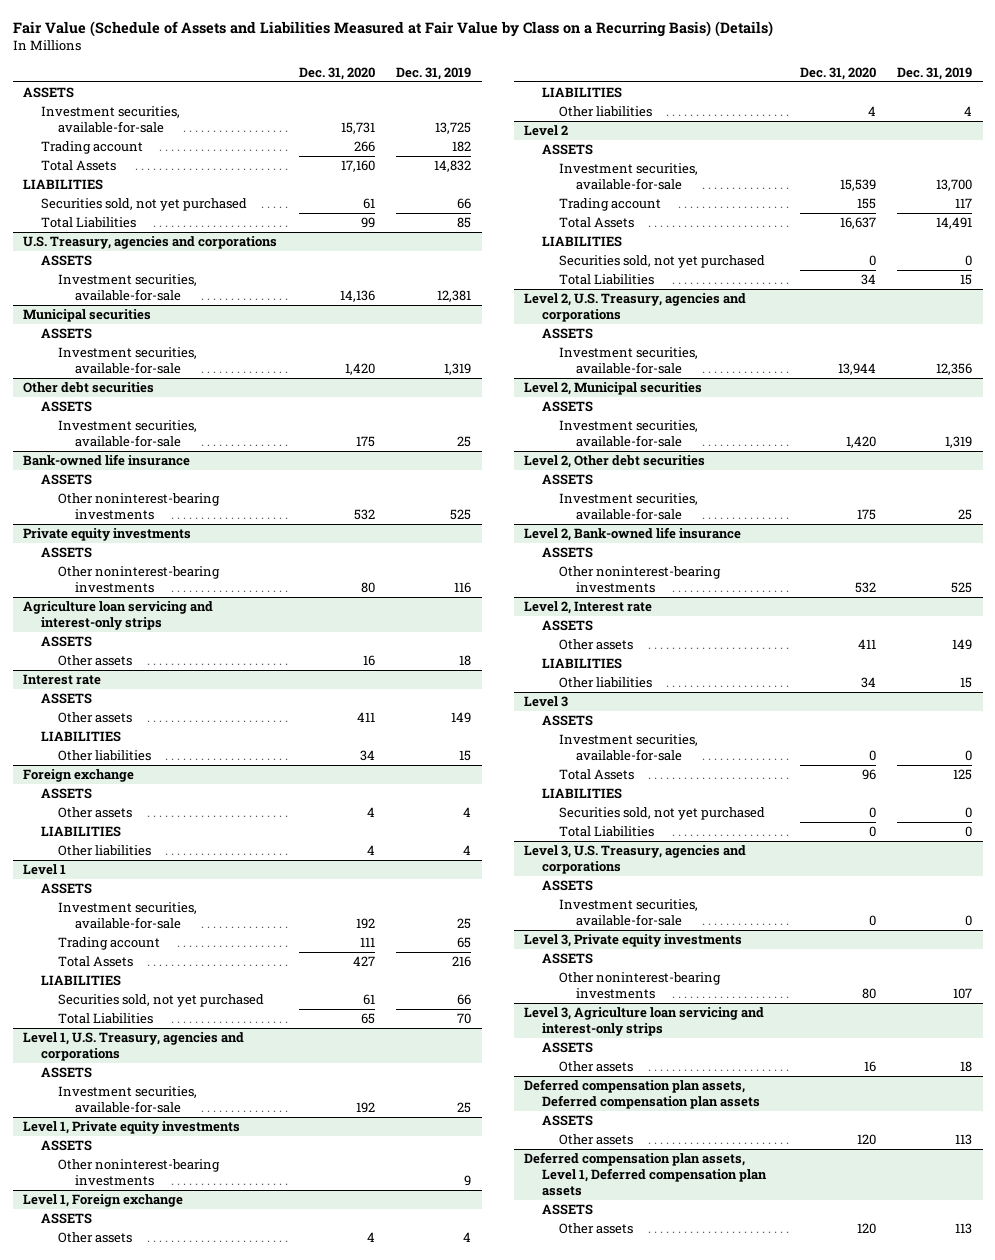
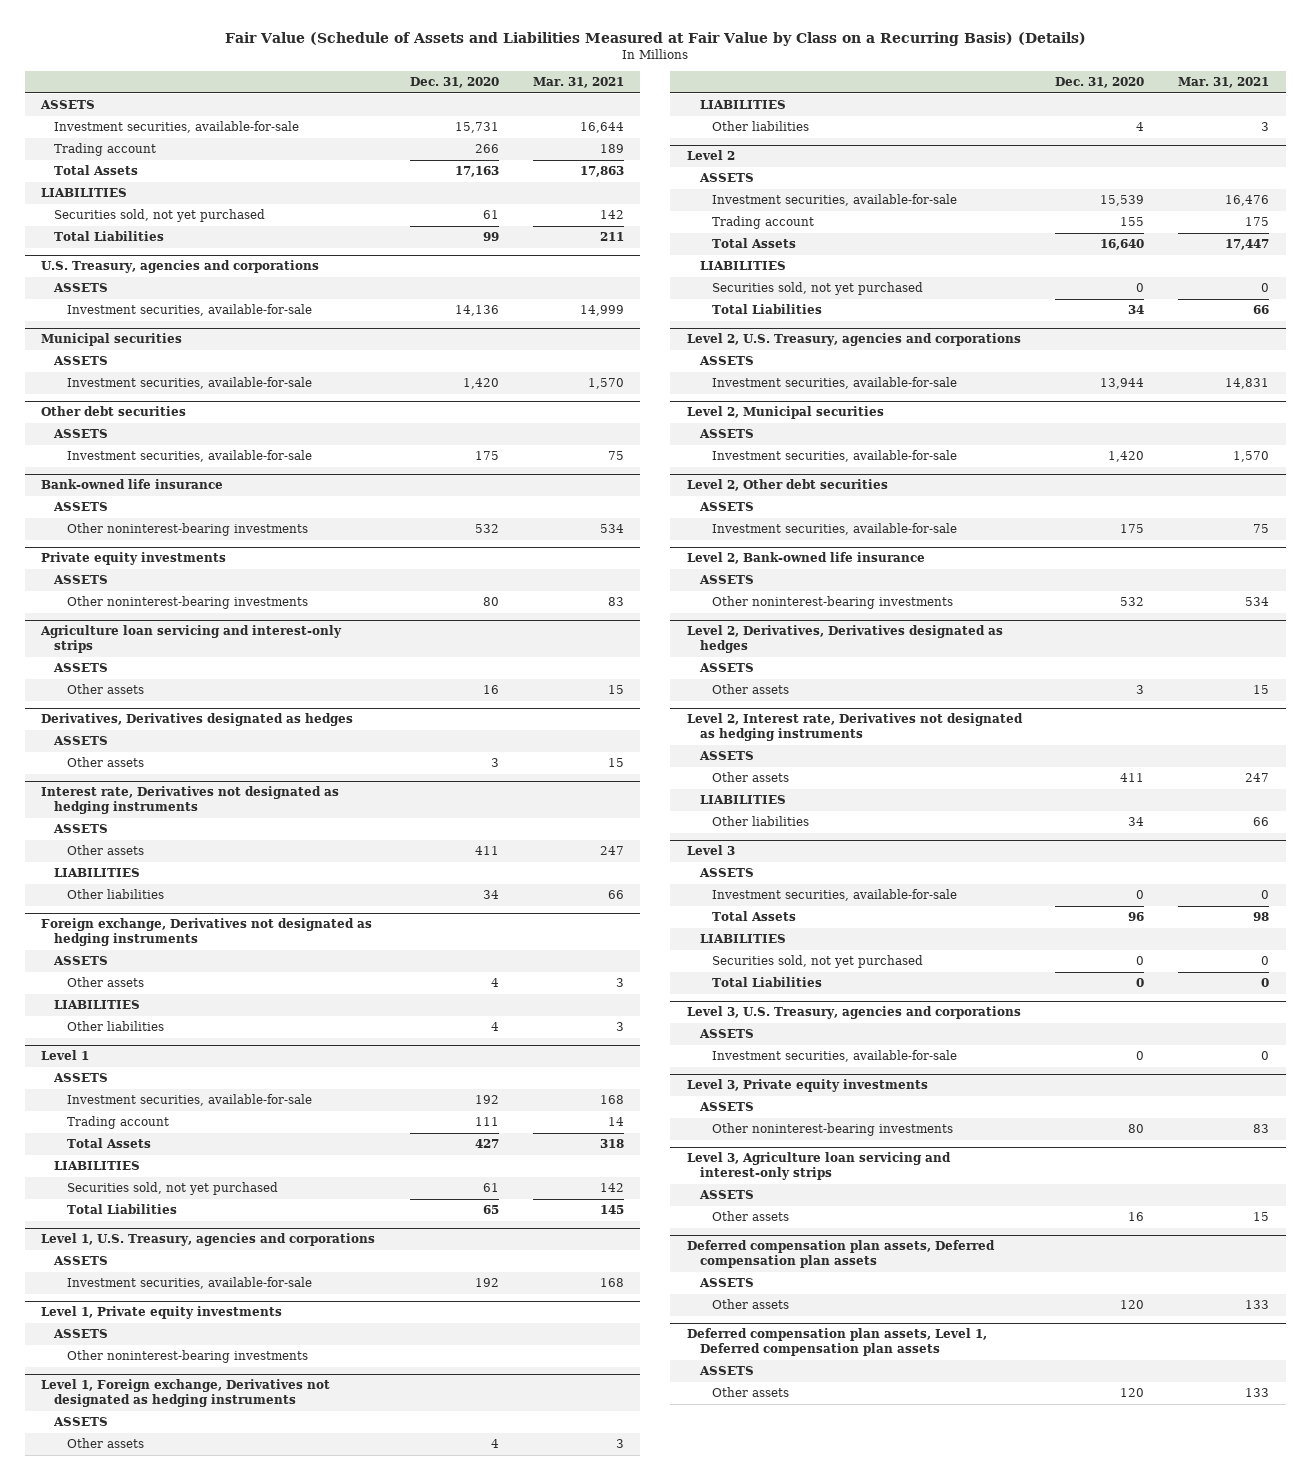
- | Dec. 31, 2020 | Dec. 31, 2019
+ | Dec. 31, 2020 | Mar. 31, 2021
- Total Assets | 17,160 | 14,832
+ Total Assets | 17,163 | 17,863
- Interest rate
+ Derivatives, Derivatives designated as hedges
+ Other assets | 3 | 15
+ Interest rate, Derivatives not designated as hedging instruments
+ ASSETS
- Foreign exchange
+ Foreign exchange, Derivatives not designated as hedging instruments
- Level 1, Foreign exchange
+ Level 1, Foreign exchange, Derivatives not designated as hedging instruments
@ Level 2
- Total Assets | 16,637 | 14,491
+ Total Assets | 16,640 | 17,447
- Level 2, Interest rate
+ Level 2, Derivatives, Derivatives designated as hedges
+ Other assets | 3 | 15
+ Level 2, Interest rate, Derivatives not designated as hedging instruments
+ ASSETS

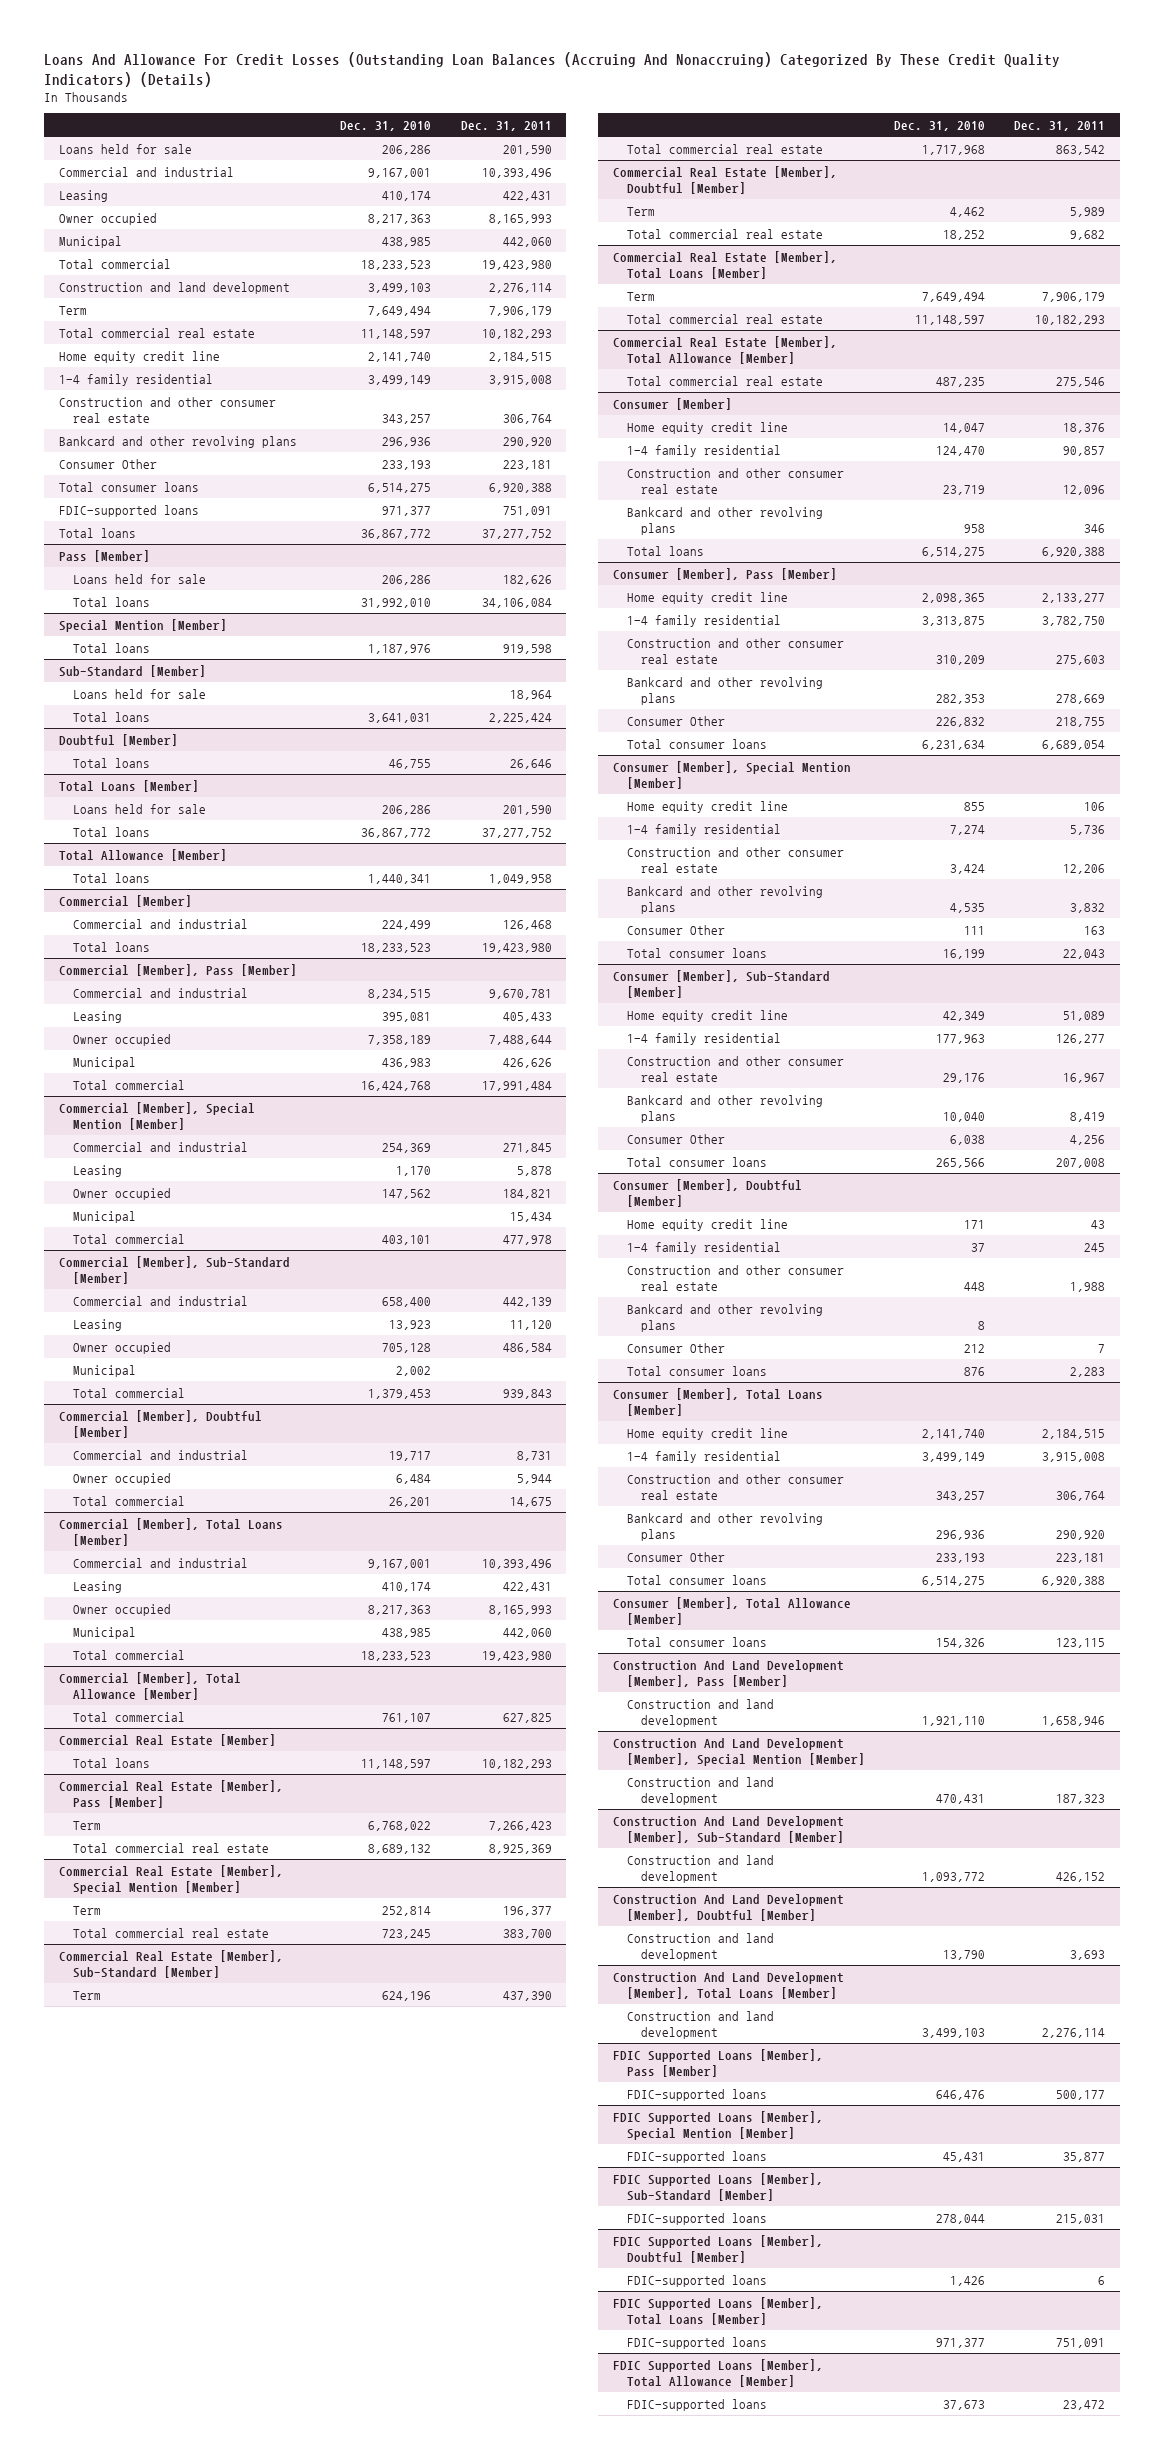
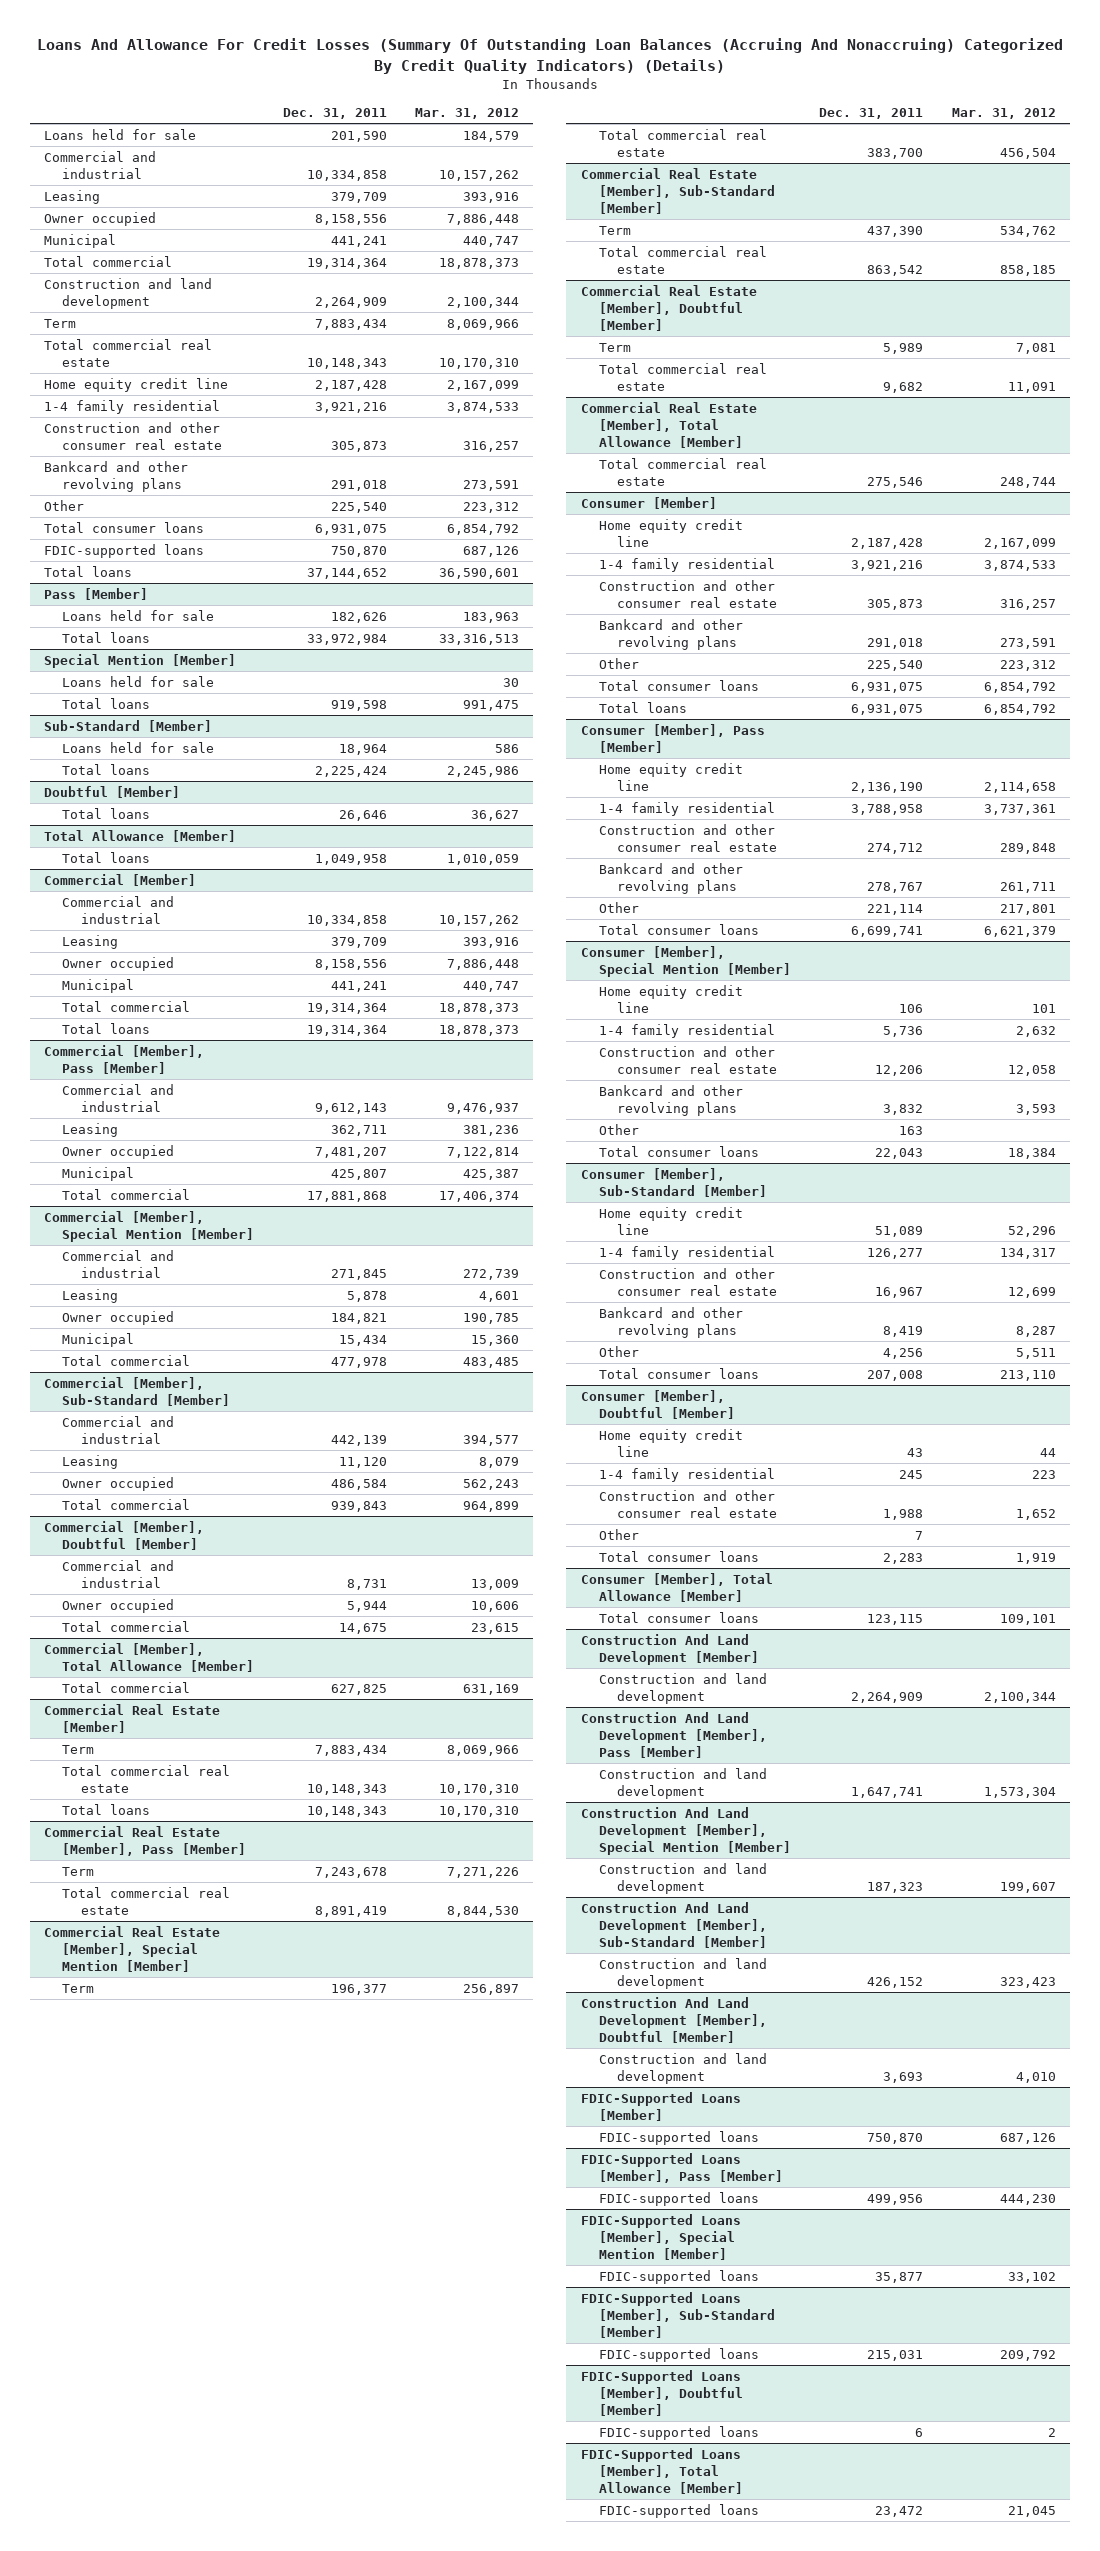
- Loans And Allowance For Credit Losses (Outstanding Loan Balances (Accruing And Nonaccruing) Categorized By These Credit Quality Indicators) (Details)
+ Loans And Allowance For Credit Losses (Summary Of Outstanding Loan Balances (Accruing And Nonaccruing) Categorized By Credit Quality Indicators) (Details)
- | Dec. 31, 2010 | Dec. 31, 2011
+ | Dec. 31, 2011 | Mar. 31, 2012
- Commercial and industrial | 9,167,001 | 10,393,496
- Leasing | 410,174 | 422,431
- Owner occupied | 8,217,363 | 8,165,993
- Municipal | 438,985 | 442,060
- Total commercial | 18,233,523 | 19,423,980
- Construction and land development | 3,499,103 | 2,276,114
- Term | 7,649,494 | 7,906,179
- Total commercial real estate | 11,148,597 | 10,182,293
- Home equity credit line | 2,141,740 | 2,184,515
- 1-4 family residential | 3,499,149 | 3,915,008
- Construction and other consumer real estate | 343,257 | 306,764
- Bankcard and other revolving plans | 296,936 | 290,920
- Consumer Other | 233,193 | 223,181
- Total consumer loans | 6,514,275 | 6,920,388
- FDIC-supported loans | 971,377 | 751,091
- Total loans | 36,867,772 | 37,277,752
+ Commercial and industrial | 10,334,858 | 10,157,262
+ Leasing | 379,709 | 393,916
+ Owner occupied | 8,158,556 | 7,886,448
+ Municipal | 441,241 | 440,747
+ Total commercial | 19,314,364 | 18,878,373
+ Construction and land development | 2,264,909 | 2,100,344
+ Term | 7,883,434 | 8,069,966
+ Total commercial real estate | 10,148,343 | 10,170,310
+ Home equity credit line | 2,187,428 | 2,167,099
+ 1-4 family residential | 3,921,216 | 3,874,533
+ Construction and other consumer real estate | 305,873 | 316,257
+ Bankcard and other revolving plans | 291,018 | 273,591
+ Other | 225,540 | 223,312
+ Total consumer loans | 6,931,075 | 6,854,792
+ FDIC-supported loans | 750,870 | 687,126
+ Total loans | 37,144,652 | 36,590,601
@ Pass [Member]
- Total loans | 31,992,010 | 34,106,084
+ Total loans | 33,972,984 | 33,316,513
@ Special Mention [Member]
+ Loans held for sale | | 30
- Total Loans [Member]
- Loans held for sale | 206,286 | 201,590
- Total loans | 36,867,772 | 37,277,752
@ Commercial [Member]
- Commercial and industrial | 224,499 | 126,468
- Total loans | 18,233,523 | 19,423,980
+ Commercial and industrial | 10,334,858 | 10,157,262
+ Leasing | 379,709 | 393,916
+ Owner occupied | 8,158,556 | 7,886,448
+ Municipal | 441,241 | 440,747
+ Total commercial | 19,314,364 | 18,878,373
+ Total loans | 19,314,364 | 18,878,373
@ Commercial [Member], Pass [Member]
- Commercial and industrial | 8,234,515 | 9,670,781
- Leasing | 395,081 | 405,433
- Owner occupied | 7,358,189 | 7,488,644
- Municipal | 436,983 | 426,626
- Total commercial | 16,424,768 | 17,991,484
+ Commercial and industrial | 9,612,143 | 9,476,937
+ Leasing | 362,711 | 381,236
+ Owner occupied | 7,481,207 | 7,122,814
+ Municipal | 425,807 | 425,387
+ Total commercial | 17,881,868 | 17,406,374
@ Commercial [Member], Sub-Standard [Member]
- Municipal | 2,002 |
- Commercial [Member], Total Loans [Member]
- Commercial and industrial | 9,167,001 | 10,393,496
- Leasing | 410,174 | 422,431
- Owner occupied | 8,217,363 | 8,165,993
- Municipal | 438,985 | 442,060
- Total commercial | 18,233,523 | 19,423,980
@ Commercial Real Estate [Member]
- Total loans | 11,148,597 | 10,182,293
+ Term | 7,883,434 | 8,069,966
+ Total commercial real estate | 10,148,343 | 10,170,310
+ Total loans | 10,148,343 | 10,170,310
@ Commercial Real Estate [Member], Pass [Member]
- Term | 6,768,022 | 7,266,423
- Total commercial real estate | 8,689,132 | 8,925,369
+ Term | 7,243,678 | 7,271,226
+ Total commercial real estate | 8,891,419 | 8,844,530
- Commercial Real Estate [Member], Total Loans [Member]
- Term | 7,649,494 | 7,906,179
- Total commercial real estate | 11,148,597 | 10,182,293
@ Consumer [Member]
- Home equity credit line | 14,047 | 18,376
- 1-4 family residential | 124,470 | 90,857
- Construction and other consumer real estate | 23,719 | 12,096
- Bankcard and other revolving plans | 958 | 346
- Total loans | 6,514,275 | 6,920,388
+ Home equity credit line | 2,187,428 | 2,167,099
+ 1-4 family residential | 3,921,216 | 3,874,533
+ Construction and other consumer real estate | 305,873 | 316,257
+ Bankcard and other revolving plans | 291,018 | 273,591
+ Other | 225,540 | 223,312
+ Total consumer loans | 6,931,075 | 6,854,792
+ Total loans | 6,931,075 | 6,854,792
@ Consumer [Member], Pass [Member]
- Home equity credit line | 2,098,365 | 2,133,277
- 1-4 family residential | 3,313,875 | 3,782,750
- Construction and other consumer real estate | 310,209 | 275,603
- Bankcard and other revolving plans | 282,353 | 278,669
- Consumer Other | 226,832 | 218,755
- Total consumer loans | 6,231,634 | 6,689,054
+ Home equity credit line | 2,136,190 | 2,114,658
+ 1-4 family residential | 3,788,958 | 3,737,361
+ Construction and other consumer real estate | 274,712 | 289,848
+ Bankcard and other revolving plans | 278,767 | 261,711
+ Other | 221,114 | 217,801
+ Total consumer loans | 6,699,741 | 6,621,379
@ Consumer [Member], Special Mention [Member]
- Consumer Other | 111 | 163
+ Other | 163 |
@ Consumer [Member], Sub-Standard [Member]
- Consumer Other | 6,038 | 4,256
+ Other | 4,256 | 5,511
@ Consumer [Member], Doubtful [Member]
- Bankcard and other revolving plans | 8 |
- Consumer Other | 212 | 7
+ Other | 7 |
- Consumer [Member], Total Loans [Member]
- Home equity credit line | 2,141,740 | 2,184,515
- 1-4 family residential | 3,499,149 | 3,915,008
- Construction and other consumer real estate | 343,257 | 306,764
- Bankcard and other revolving plans | 296,936 | 290,920
- Consumer Other | 233,193 | 223,181
- Total consumer loans | 6,514,275 | 6,920,388
+ Construction And Land Development [Member]
+ Construction and land development | 2,264,909 | 2,100,344
@ Construction And Land Development [Member], Pass [Member]
- Construction and land development | 1,921,110 | 1,658,946
+ Construction and land development | 1,647,741 | 1,573,304
- Construction And Land Development [Member], Total Loans [Member]
- Construction and land development | 3,499,103 | 2,276,114
- FDIC Supported Loans [Member], Pass [Member]
- FDIC-supported loans | 646,476 | 500,177
- FDIC Supported Loans [Member], Special Mention [Member]
+ FDIC-Supported Loans [Member]
+ FDIC-supported loans | 750,870 | 687,126
+ FDIC-Supported Loans [Member], Pass [Member]
+ FDIC-supported loans | 499,956 | 444,230
+ FDIC-Supported Loans [Member], Special Mention [Member]
- FDIC Supported Loans [Member], Sub-Standard [Member]
+ FDIC-Supported Loans [Member], Sub-Standard [Member]
- FDIC Supported Loans [Member], Doubtful [Member]
+ FDIC-Supported Loans [Member], Doubtful [Member]
- FDIC Supported Loans [Member], Total Loans [Member]
- FDIC-supported loans | 971,377 | 751,091
- FDIC Supported Loans [Member], Total Allowance [Member]
+ FDIC-Supported Loans [Member], Total Allowance [Member]

